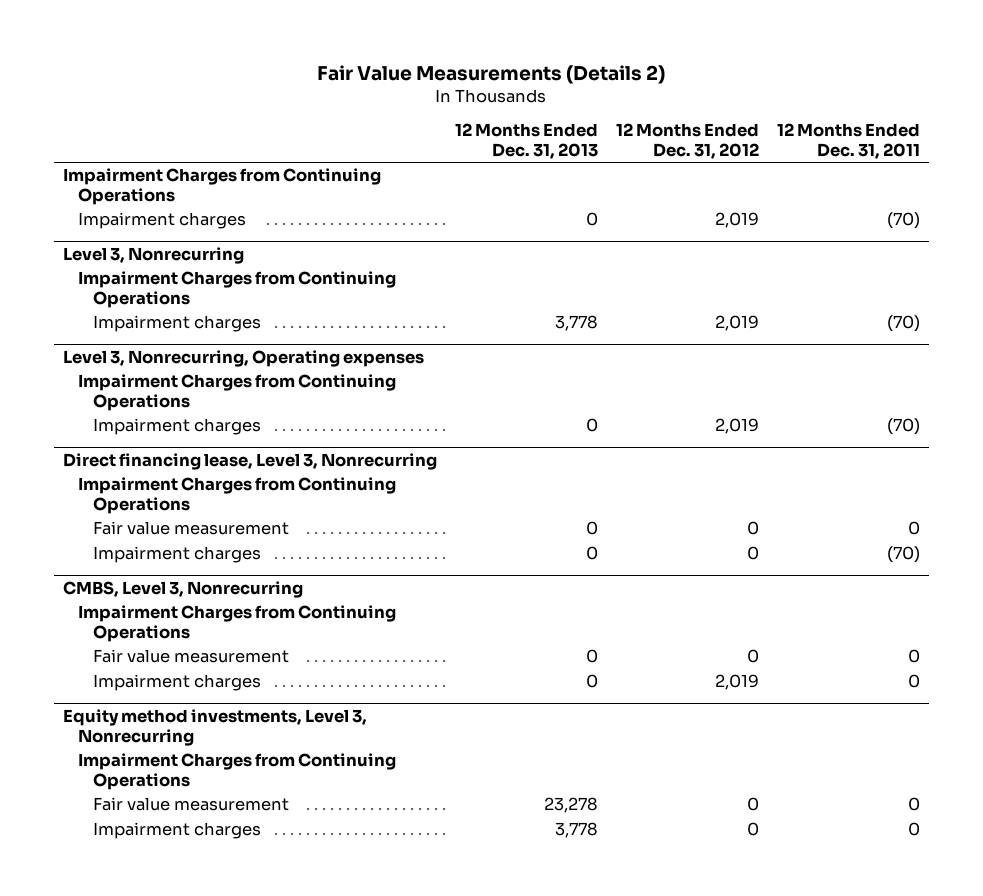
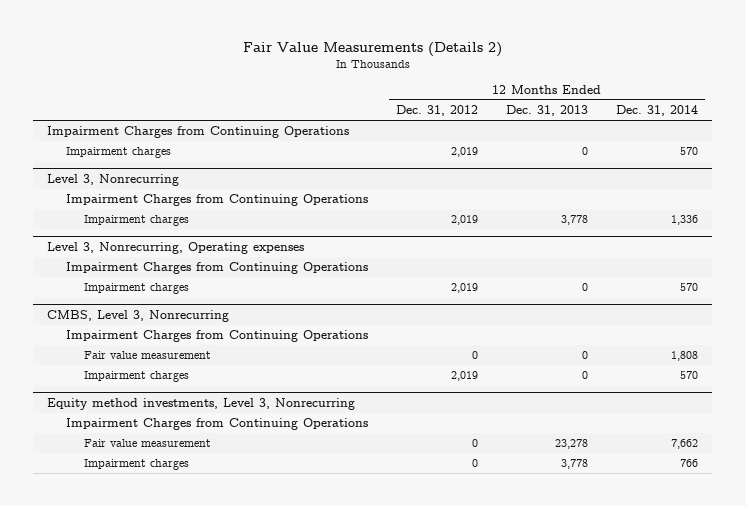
- | 12 Months Ended Dec. 31, 2013 | 12 Months Ended Dec. 31, 2012 | 12 Months Ended Dec. 31, 2011
+ | 12 Months Ended Dec. 31, 2012 | 12 Months Ended Dec. 31, 2013 | 12 Months Ended Dec. 31, 2014
- Direct financing lease, Level 3, Nonrecurring
- Impairment Charges from Continuing Operations
- Fair value measurement | 0 | 0 | 0
- Impairment charges | 0 | 0 | (70)

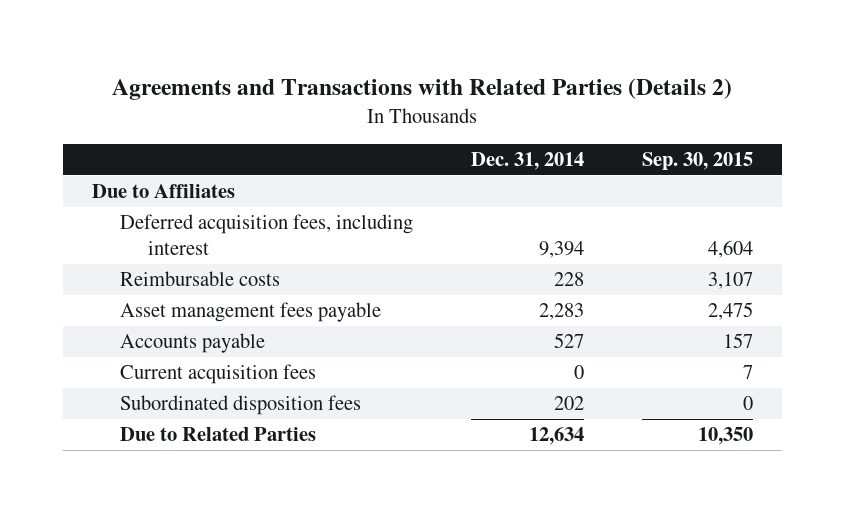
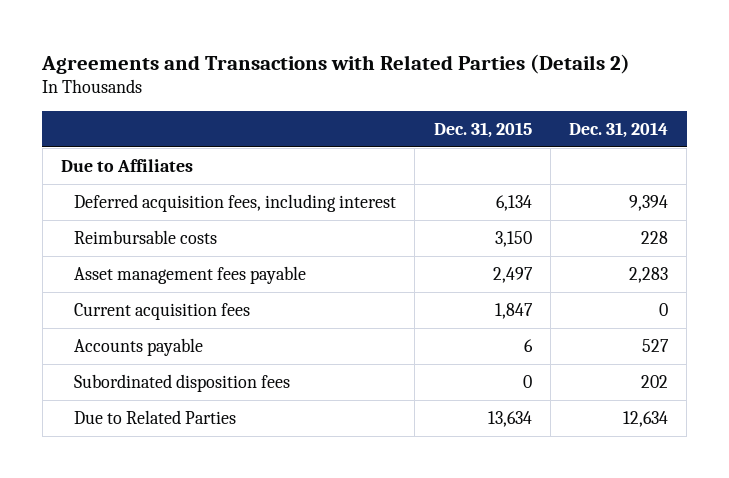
- | Dec. 31, 2014 | Sep. 30, 2015
+ | Dec. 31, 2015 | Dec. 31, 2014
moved down: Accounts payable | 6 | 527

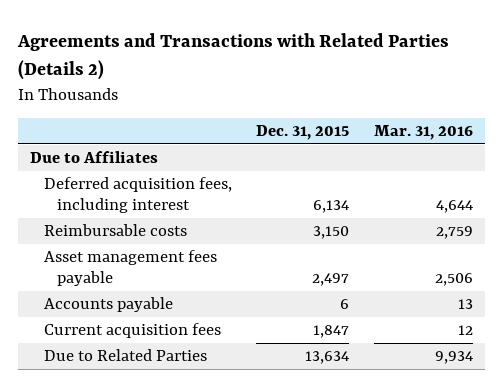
- | Dec. 31, 2015 | Dec. 31, 2014
+ | Dec. 31, 2015 | Mar. 31, 2016
- Subordinated disposition fees | 0 | 202
moved down: Current acquisition fees | 1,847 | 12

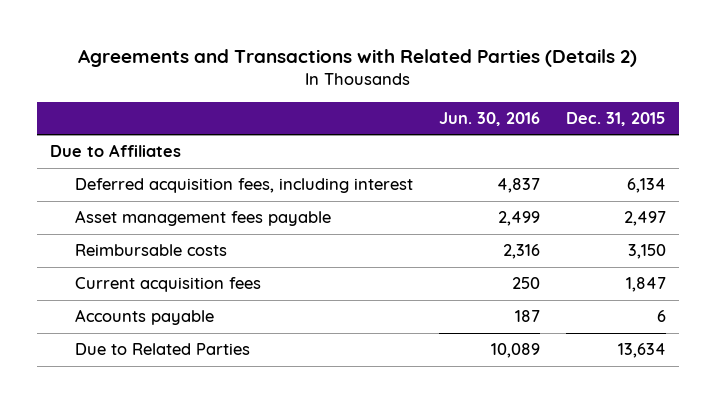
- | Dec. 31, 2015 | Mar. 31, 2016
+ | Jun. 30, 2016 | Dec. 31, 2015
moved down: Reimbursable costs | 2,316 | 3,150
moved down: Accounts payable | 187 | 6

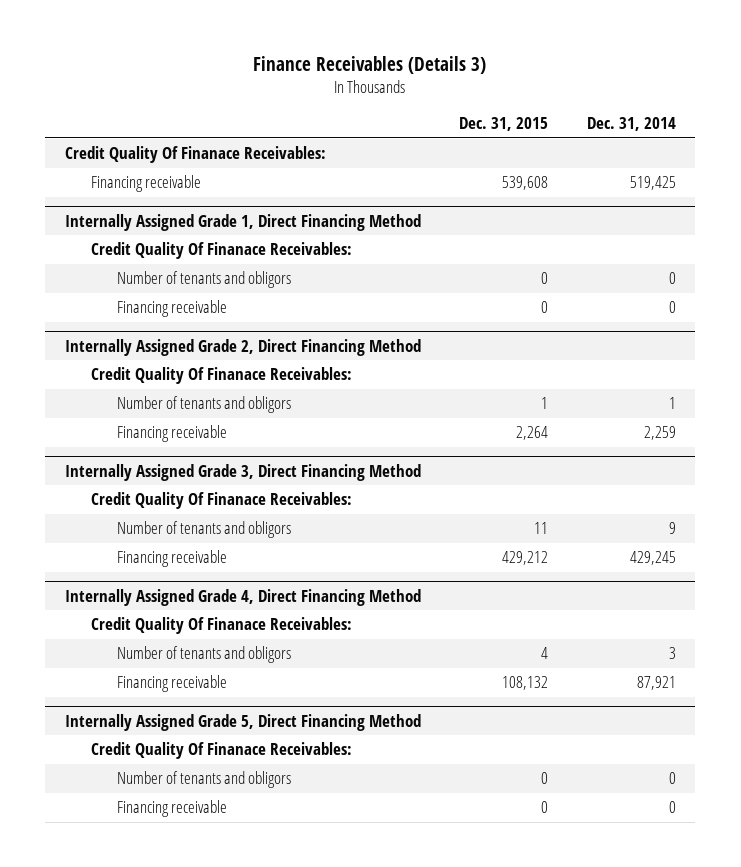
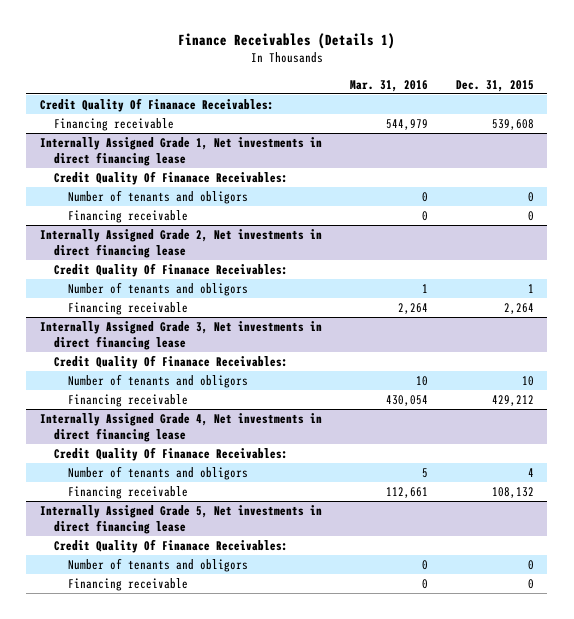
- Finance Receivables (Details 3)
+ Finance Receivables (Details 1)
- | Dec. 31, 2015 | Dec. 31, 2014
+ | Mar. 31, 2016 | Dec. 31, 2015
- Internally Assigned Grade 1, Direct Financing Method
+ Internally Assigned Grade 1, Net investments in direct financing lease
- Internally Assigned Grade 2, Direct Financing Method
+ Internally Assigned Grade 2, Net investments in direct financing lease
- Internally Assigned Grade 3, Direct Financing Method
+ Internally Assigned Grade 3, Net investments in direct financing lease
- Number of tenants and obligors | 11 | 9
+ Number of tenants and obligors | 10 | 10
- Internally Assigned Grade 4, Direct Financing Method
+ Internally Assigned Grade 4, Net investments in direct financing lease
- Internally Assigned Grade 5, Direct Financing Method
+ Internally Assigned Grade 5, Net investments in direct financing lease

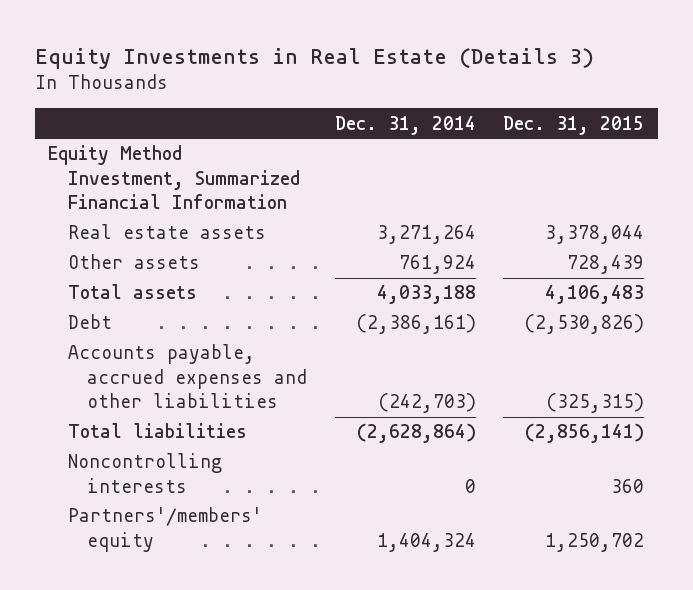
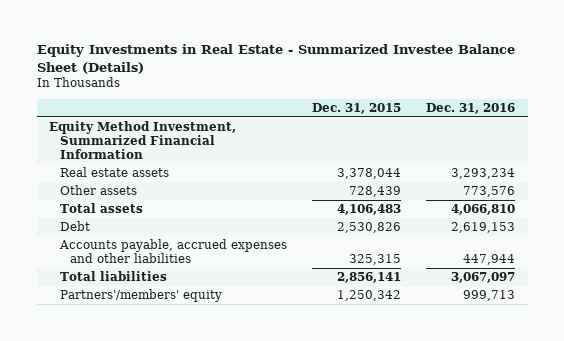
- Equity Investments in Real Estate (Details 3)
+ Equity Investments in Real Estate - Summarized Investee Balance Sheet (Details)
- | Dec. 31, 2014 | Dec. 31, 2015
+ | Dec. 31, 2015 | Dec. 31, 2016
- Debt | (2,386,161) | (2,530,826)
- Accounts payable, accrued expenses and other liabilities | (242,703) | (325,315)
- Total liabilities | (2,628,864) | (2,856,141)
- Noncontrolling interests | 0 | 360
- Partners'/members' equity | 1,404,324 | 1,250,702
+ Debt | 2,530,826 | 2,619,153
+ Accounts payable, accrued expenses and other liabilities | 325,315 | 447,944
+ Total liabilities | 2,856,141 | 3,067,097
+ Partners'/members' equity | 1,250,342 | 999,713

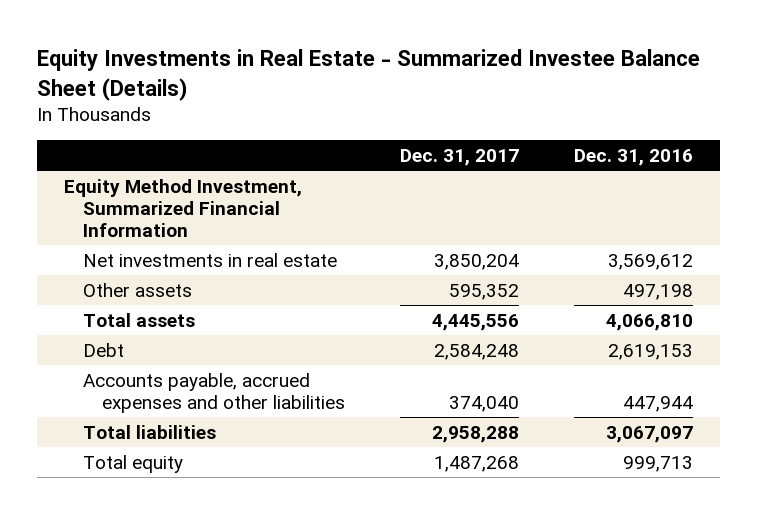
- | Dec. 31, 2015 | Dec. 31, 2016
+ | Dec. 31, 2017 | Dec. 31, 2016
- Real estate assets | 3,378,044 | 3,293,234
- Other assets | 728,439 | 773,576
+ Net investments in real estate | 3,850,204 | 3,569,612
+ Other assets | 595,352 | 497,198
- Partners'/members' equity | 1,250,342 | 999,713
+ Total equity | 1,487,268 | 999,713

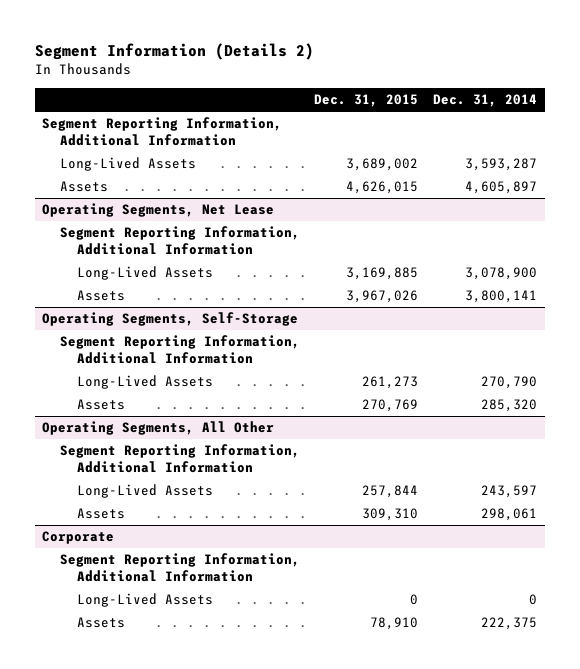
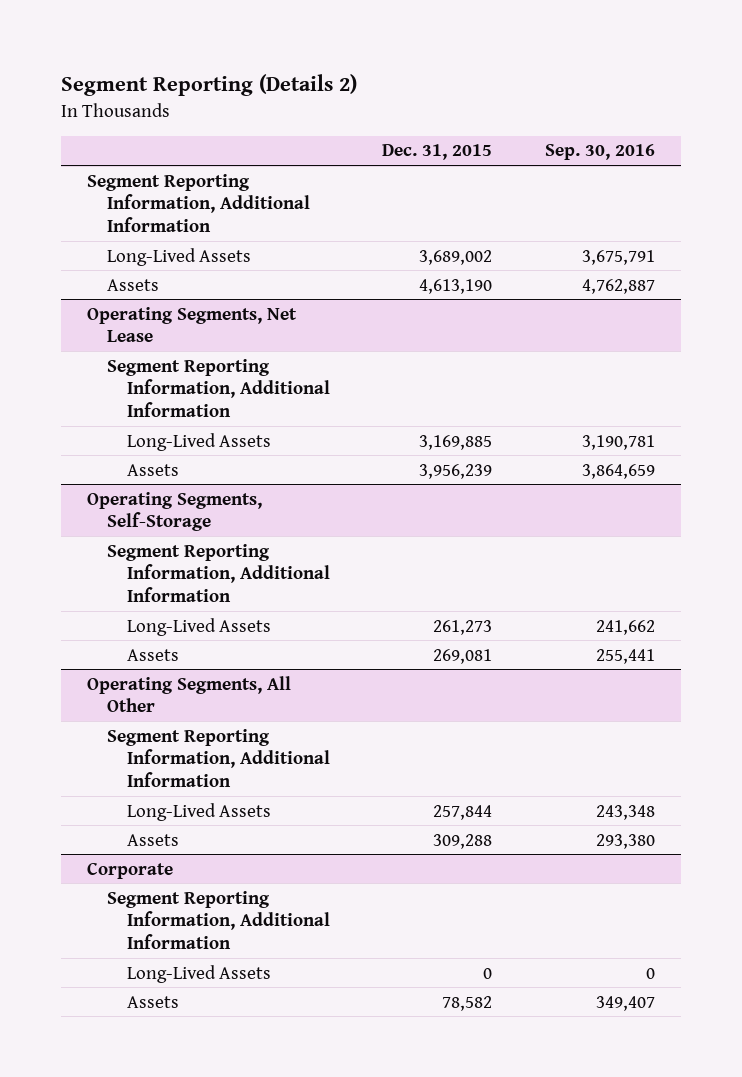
- Segment Information (Details 2)
+ Segment Reporting (Details 2)
- | Dec. 31, 2015 | Dec. 31, 2014
+ | Dec. 31, 2015 | Sep. 30, 2016
- Assets | 4,626,015 | 4,605,897
+ Assets | 4,613,190 | 4,762,887
@ Operating Segments, Net Lease
- Assets | 3,967,026 | 3,800,141
+ Assets | 3,956,239 | 3,864,659
@ Operating Segments, Self-Storage
- Assets | 270,769 | 285,320
+ Assets | 269,081 | 255,441
@ Operating Segments, All Other
- Assets | 309,310 | 298,061
+ Assets | 309,288 | 293,380
@ Corporate
- Assets | 78,910 | 222,375
+ Assets | 78,582 | 349,407

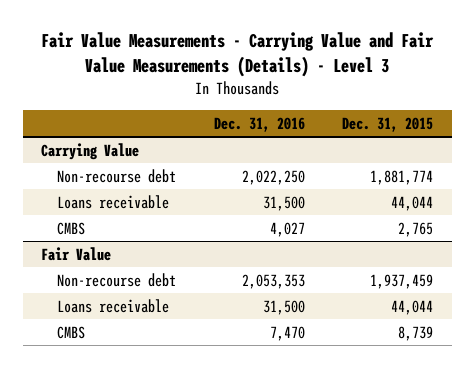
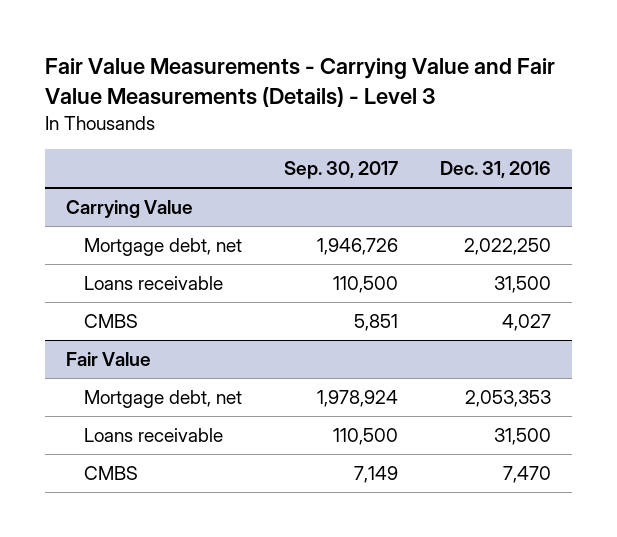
- | Dec. 31, 2016 | Dec. 31, 2015
+ | Sep. 30, 2017 | Dec. 31, 2016
@ Carrying Value
- Non-recourse debt | 2,022,250 | 1,881,774
+ Mortgage debt, net | 1,946,726 | 2,022,250
@ Fair Value
- Non-recourse debt | 2,053,353 | 1,937,459
+ Mortgage debt, net | 1,978,924 | 2,053,353

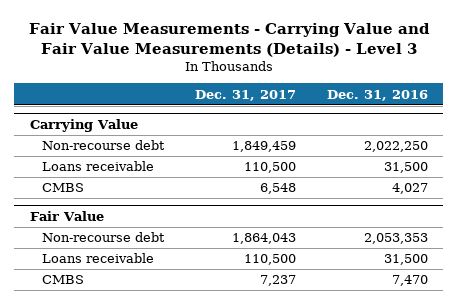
- | Sep. 30, 2017 | Dec. 31, 2016
+ | Dec. 31, 2017 | Dec. 31, 2016
@ Carrying Value
- Mortgage debt, net | 1,946,726 | 2,022,250
+ Non-recourse debt | 1,849,459 | 2,022,250
@ Fair Value
- Mortgage debt, net | 1,978,924 | 2,053,353
+ Non-recourse debt | 1,864,043 | 2,053,353

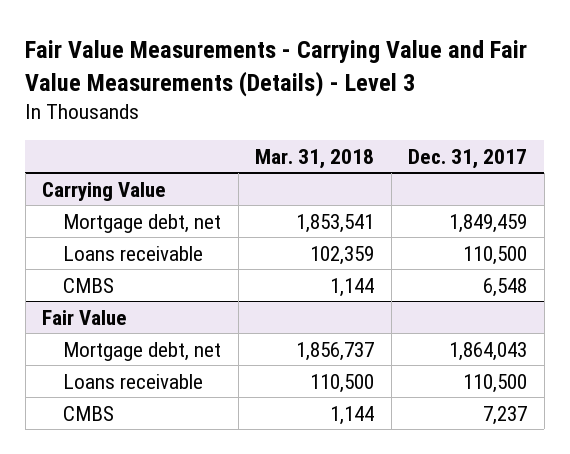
- | Dec. 31, 2017 | Dec. 31, 2016
+ | Mar. 31, 2018 | Dec. 31, 2017
@ Carrying Value
- Non-recourse debt | 1,849,459 | 2,022,250
+ Mortgage debt, net | 1,853,541 | 1,849,459
@ Fair Value
- Non-recourse debt | 1,864,043 | 2,053,353
+ Mortgage debt, net | 1,856,737 | 1,864,043

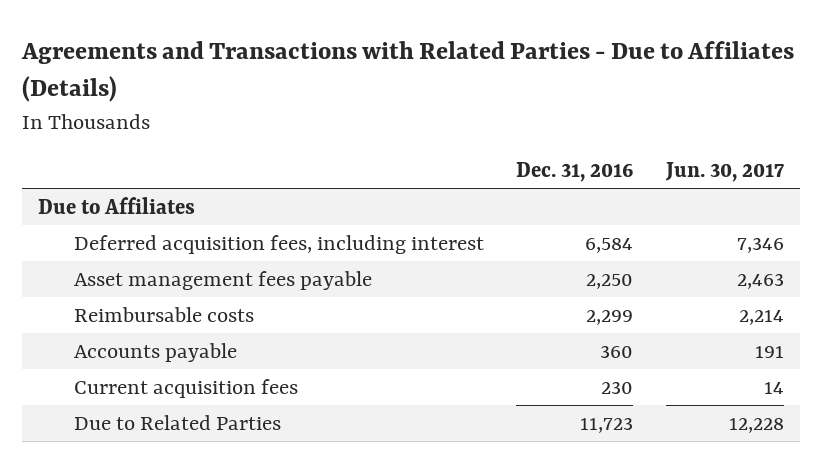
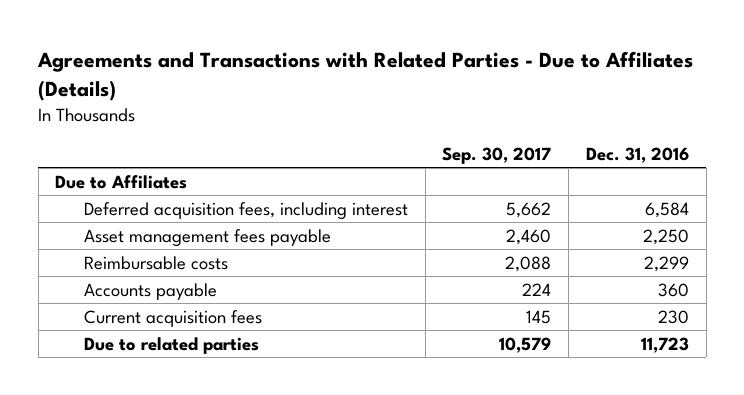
- | Dec. 31, 2016 | Jun. 30, 2017
+ | Sep. 30, 2017 | Dec. 31, 2016
- Due to Related Parties | 11,723 | 12,228
+ Due to related parties | 10,579 | 11,723

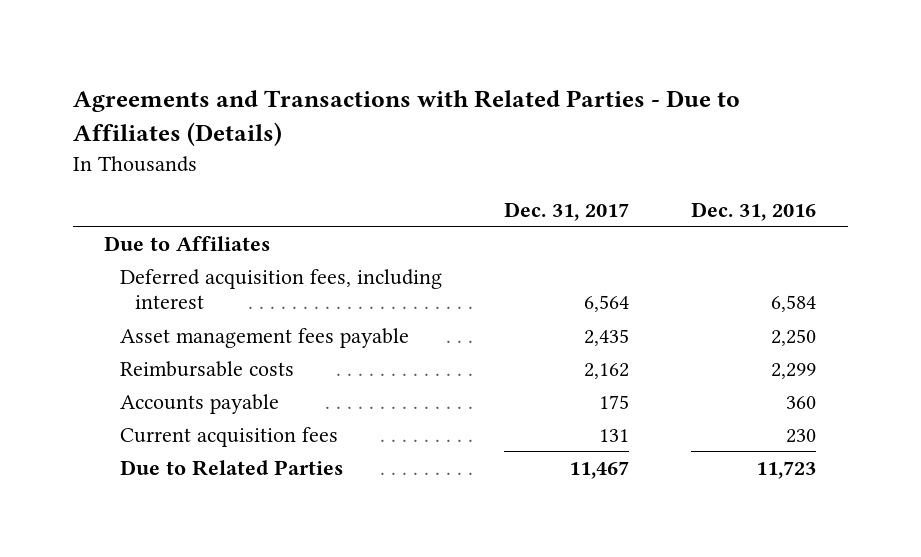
- | Sep. 30, 2017 | Dec. 31, 2016
+ | Dec. 31, 2017 | Dec. 31, 2016
- Due to related parties | 10,579 | 11,723
+ Due to Related Parties | 11,467 | 11,723

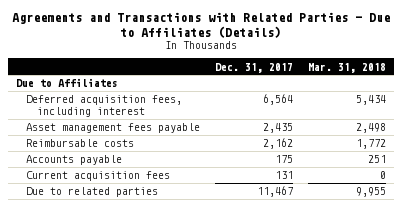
- | Dec. 31, 2017 | Dec. 31, 2016
+ | Dec. 31, 2017 | Mar. 31, 2018
- Due to Related Parties | 11,467 | 11,723
+ Due to related parties | 11,467 | 9,955

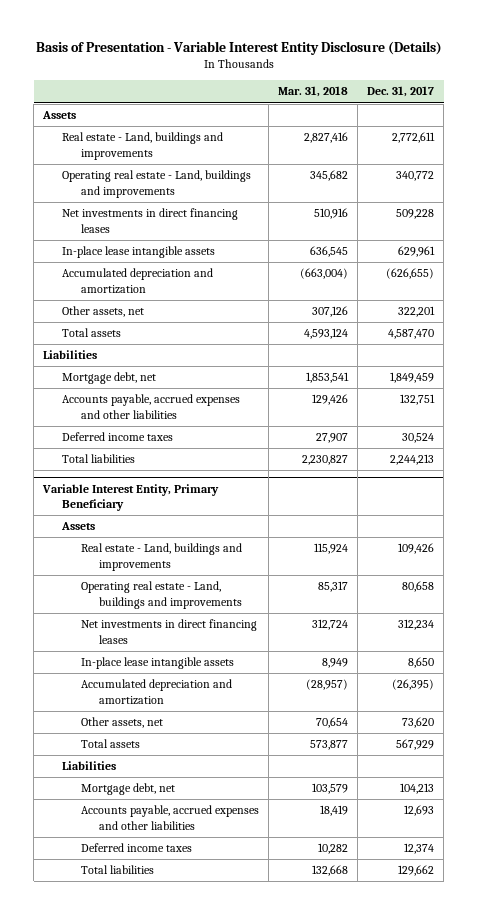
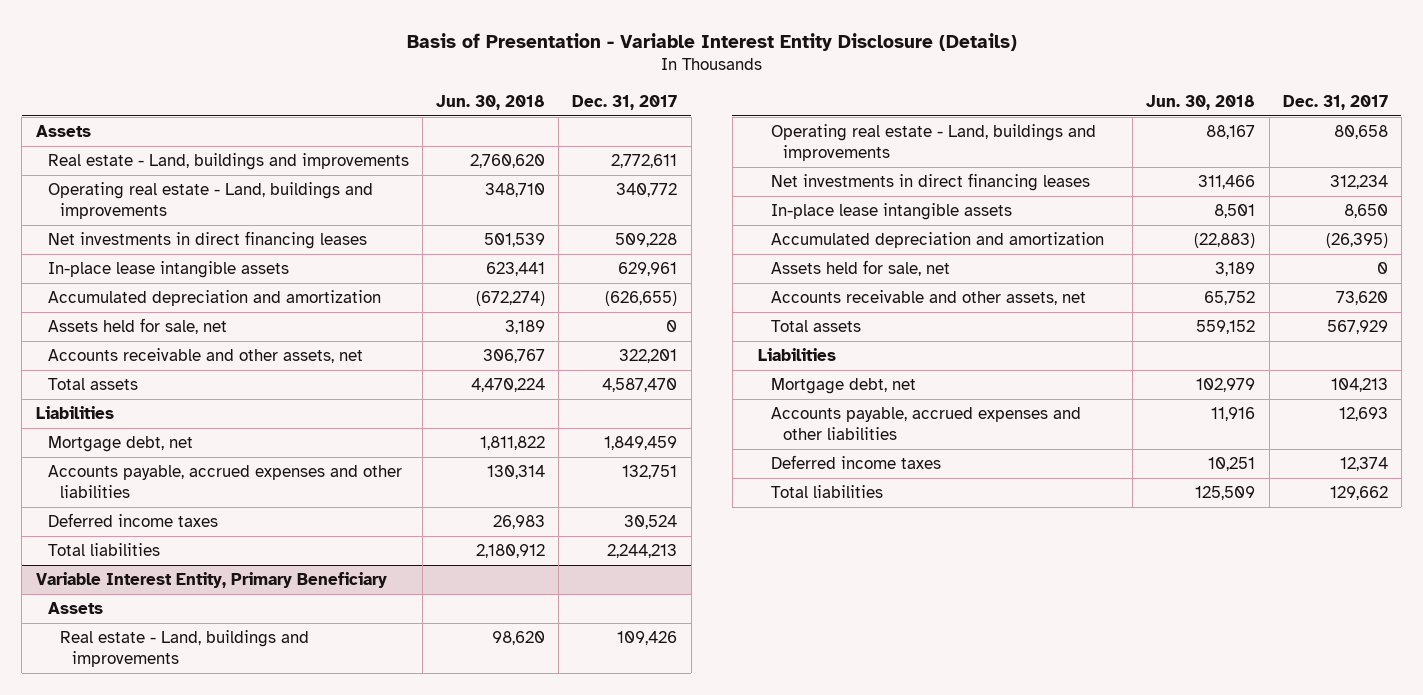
- | Mar. 31, 2018 | Dec. 31, 2017
+ | Jun. 30, 2018 | Dec. 31, 2017
- Other assets, net | 307,126 | 322,201
+ Assets held for sale, net | 3,189 | 0
+ Accounts receivable and other assets, net | 306,767 | 322,201
@ Variable Interest Entity, Primary Beneficiary
- Other assets, net | 70,654 | 73,620
+ Assets held for sale, net | 3,189 | 0
+ Accounts receivable and other assets, net | 65,752 | 73,620

